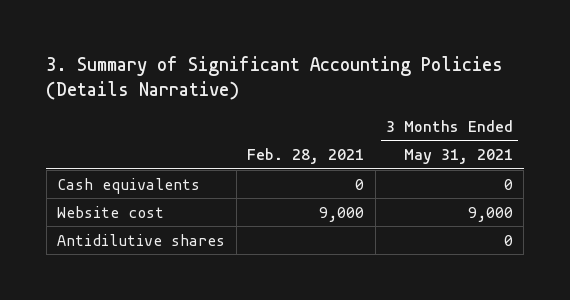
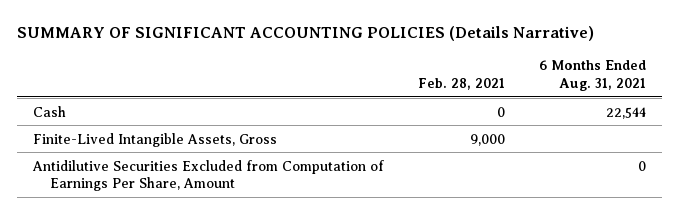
- 3. Summary of Significant Accounting Policies (Details Narrative)
+ SUMMARY OF SIGNIFICANT ACCOUNTING POLICIES (Details Narrative)
- | Feb. 28, 2021 | 3 Months Ended May 31, 2021
+ | Feb. 28, 2021 | 6 Months Ended Aug. 31, 2021
- Cash equivalents | 0 | 0
- Website cost | 9,000 | 9,000
- Antidilutive shares | | 0
+ Cash | 0 | 22,544
+ Finite-Lived Intangible Assets, Gross | 9,000 |
+ Antidilutive Securities Excluded from Computation of Earnings Per Share, Amount | | 0

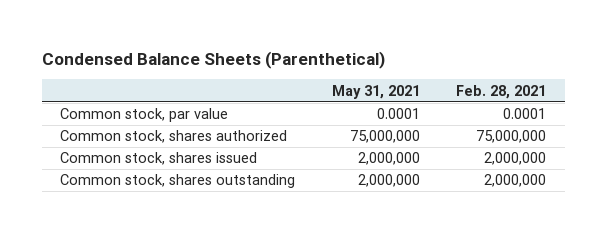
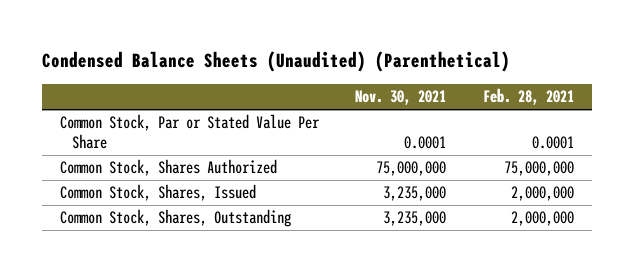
- Condensed Balance Sheets (Parenthetical)
+ Condensed Balance Sheets (Unaudited) (Parenthetical)
- | May 31, 2021 | Feb. 28, 2021
+ | Nov. 30, 2021 | Feb. 28, 2021
- Common stock, par value | 0.0001 | 0.0001
- Common stock, shares authorized | 75,000,000 | 75,000,000
- Common stock, shares issued | 2,000,000 | 2,000,000
- Common stock, shares outstanding | 2,000,000 | 2,000,000
+ Common Stock, Par or Stated Value Per Share | 0.0001 | 0.0001
+ Common Stock, Shares Authorized | 75,000,000 | 75,000,000
+ Common Stock, Shares, Issued | 3,235,000 | 2,000,000
+ Common Stock, Shares, Outstanding | 3,235,000 | 2,000,000

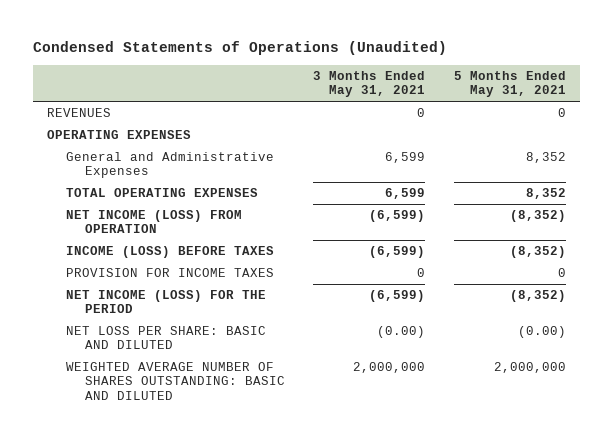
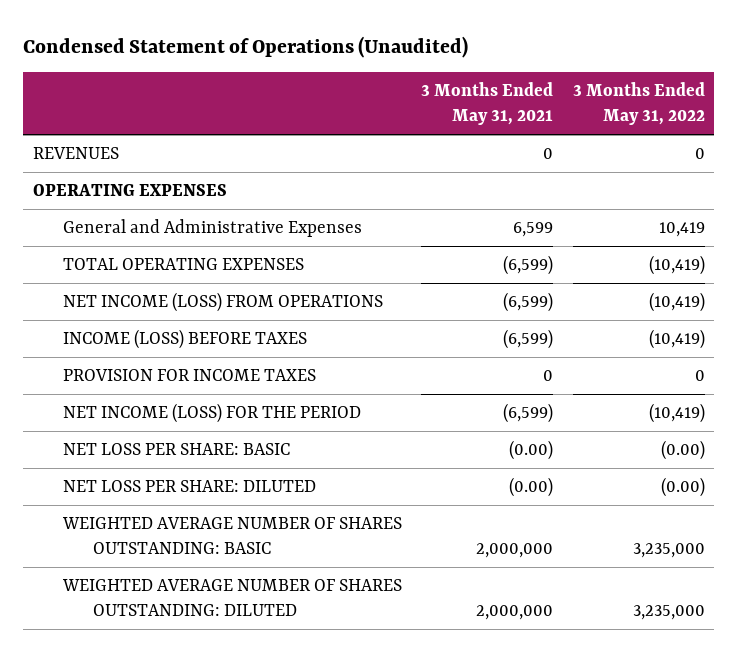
- Condensed Statements of Operations (Unaudited)
+ Condensed Statement of Operations (Unaudited)
- | 3 Months Ended May 31, 2021 | 5 Months Ended May 31, 2021
+ | 3 Months Ended May 31, 2021 | 3 Months Ended May 31, 2022
- TOTAL OPERATING EXPENSES | 6,599 | 8,352
- NET INCOME (LOSS) FROM OPERATION | (6,599) | (8,352)
+ TOTAL OPERATING EXPENSES | (6,599) | (10,419)
+ NET INCOME (LOSS) FROM OPERATIONS | (6,599) | (10,419)
- NET LOSS PER SHARE: BASIC AND DILUTED | (0.00) | (0.00)
- WEIGHTED AVERAGE NUMBER OF SHARES OUTSTANDING: BASIC AND DILUTED | 2,000,000 | 2,000,000
+ NET LOSS PER SHARE: BASIC | (0.00) | (0.00)
+ NET LOSS PER SHARE: DILUTED | (0.00) | (0.00)
+ WEIGHTED AVERAGE NUMBER OF SHARES OUTSTANDING: BASIC | 2,000,000 | 3,235,000
+ WEIGHTED AVERAGE NUMBER OF SHARES OUTSTANDING: DILUTED | 2,000,000 | 3,235,000

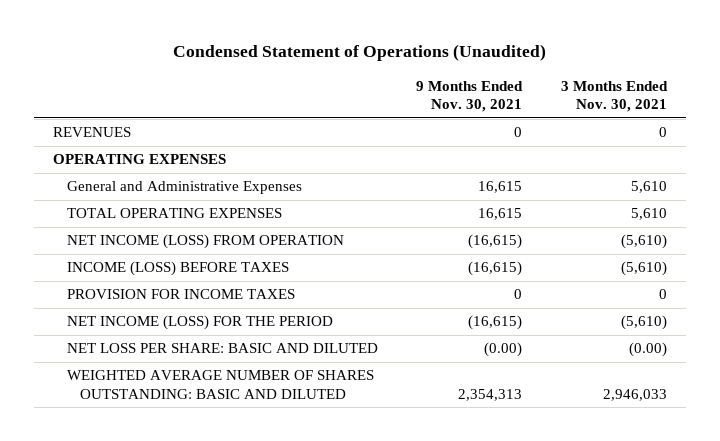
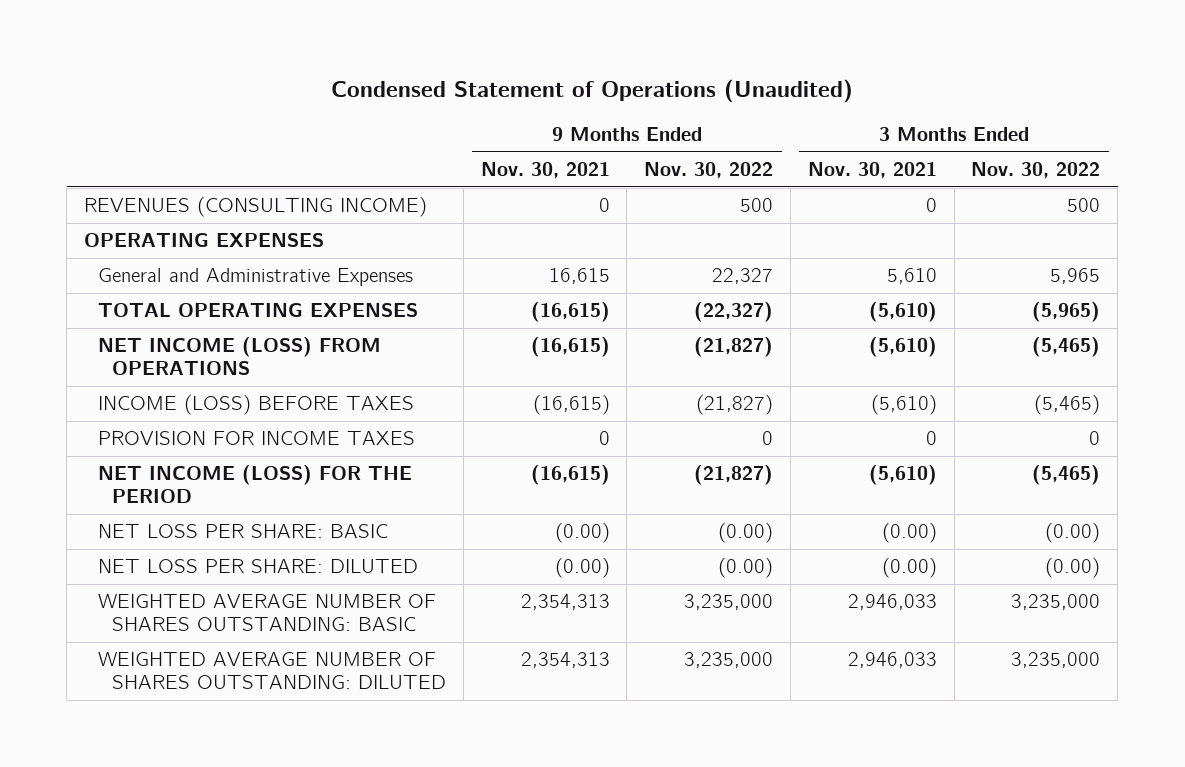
- | 9 Months Ended Nov. 30, 2021 | 3 Months Ended Nov. 30, 2021
+ | 9 Months Ended Nov. 30, 2021 | 9 Months Ended Nov. 30, 2022 | 3 Months Ended Nov. 30, 2021 | 3 Months Ended Nov. 30, 2022
- REVENUES | 0 | 0
+ REVENUES (CONSULTING INCOME) | 0 | 500 | 0 | 500
- TOTAL OPERATING EXPENSES | 16,615 | 5,610
- NET INCOME (LOSS) FROM OPERATION | (16,615) | (5,610)
+ TOTAL OPERATING EXPENSES | (16,615) | (22,327) | (5,610) | (5,965)
+ NET INCOME (LOSS) FROM OPERATIONS | (16,615) | (21,827) | (5,610) | (5,465)
- NET LOSS PER SHARE: BASIC AND DILUTED | (0.00) | (0.00)
- WEIGHTED AVERAGE NUMBER OF SHARES OUTSTANDING: BASIC AND DILUTED | 2,354,313 | 2,946,033
+ NET LOSS PER SHARE: BASIC | (0.00) | (0.00) | (0.00) | (0.00)
+ NET LOSS PER SHARE: DILUTED | (0.00) | (0.00) | (0.00) | (0.00)
+ WEIGHTED AVERAGE NUMBER OF SHARES OUTSTANDING: BASIC | 2,354,313 | 3,235,000 | 2,946,033 | 3,235,000
+ WEIGHTED AVERAGE NUMBER OF SHARES OUTSTANDING: DILUTED | 2,354,313 | 3,235,000 | 2,946,033 | 3,235,000

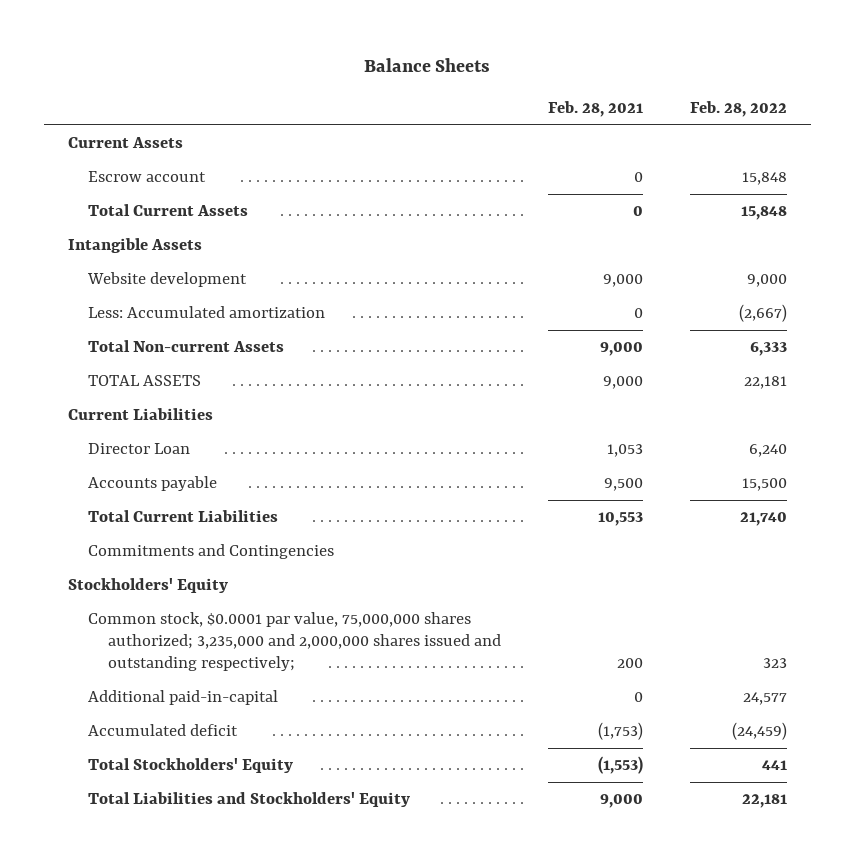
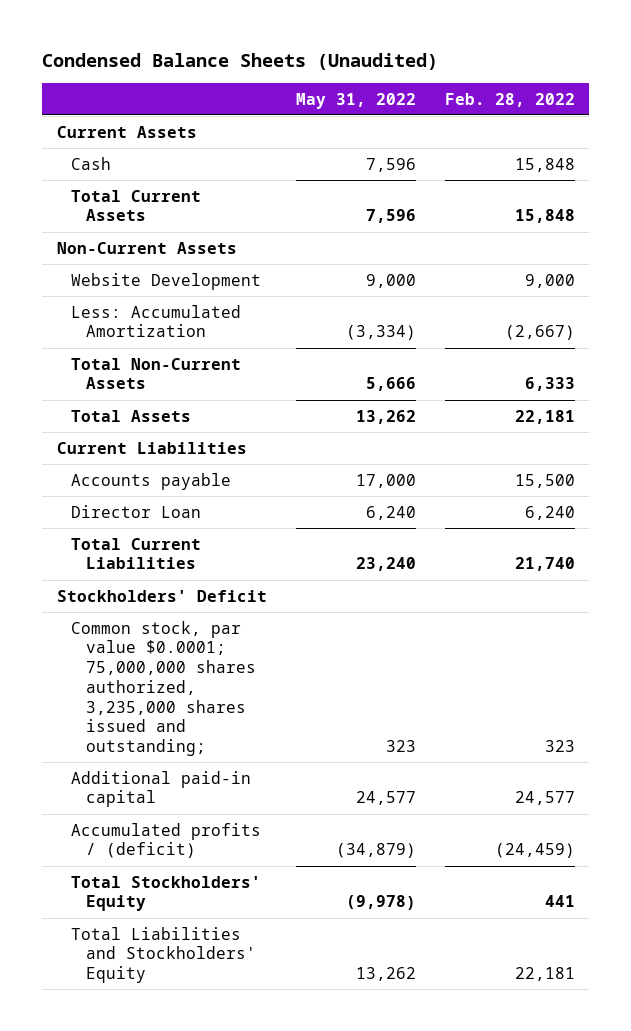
- Balance Sheets
+ Condensed Balance Sheets (Unaudited)
- | Feb. 28, 2021 | Feb. 28, 2022
+ | May 31, 2022 | Feb. 28, 2022
- Escrow account | 0 | 15,848
+ Cash | 7,596 | 15,848
- Intangible Assets
- Website development | 9,000 | 9,000
- Less: Accumulated amortization | 0 | (2,667)
- Total Non-current Assets | 9,000 | 6,333
- TOTAL ASSETS | 9,000 | 22,181
+ Non-Current Assets
+ Website Development | 9,000 | 9,000
+ Less: Accumulated Amortization | (3,334) | (2,667)
+ Total Non-Current Assets | 5,666 | 6,333
+ Total Assets | 13,262 | 22,181
moved down: Director Loan | 6,240 | 6,240
- Commitments and Contingencies
- Stockholders' Equity
- Common stock, $0.0001 par value, 75,000,000 shares authorized; 3,235,000 and 2,000,000 shares issued and outstanding respectively; | 200 | 323
- Additional paid-in-capital | 0 | 24,577
- Accumulated deficit | (1,753) | (24,459)
+ Stockholders' Deficit
+ Common stock, par value $0.0001; 75,000,000 shares authorized, 3,235,000 shares issued and outstanding; | 323 | 323
+ Additional paid-in capital | 24,577 | 24,577
+ Accumulated profits / (deficit) | (34,879) | (24,459)

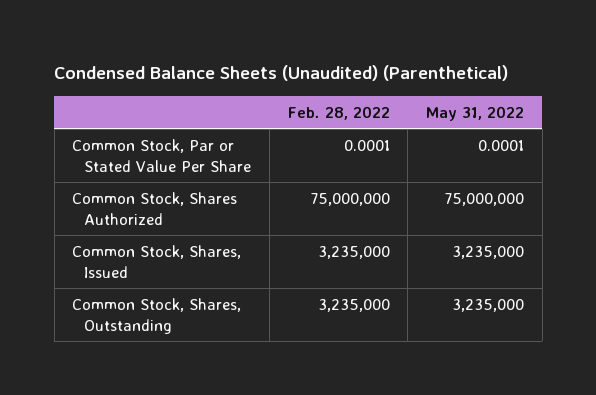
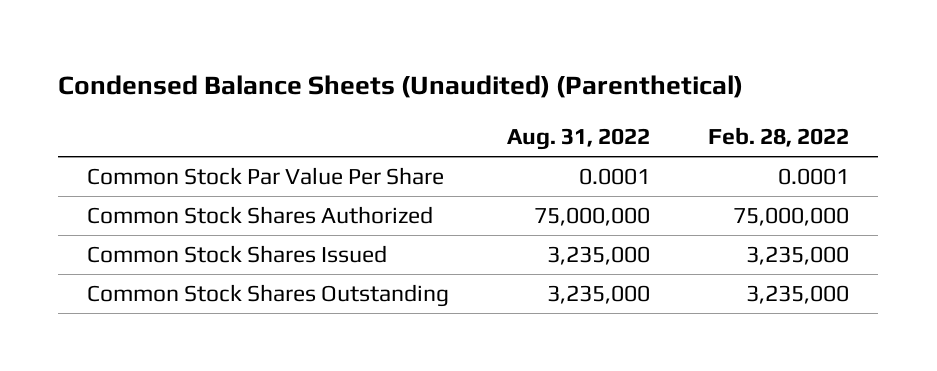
- | Feb. 28, 2022 | May 31, 2022
+ | Aug. 31, 2022 | Feb. 28, 2022
- Common Stock, Par or Stated Value Per Share | 0.0001 | 0.0001
- Common Stock, Shares Authorized | 75,000,000 | 75,000,000
- Common Stock, Shares, Issued | 3,235,000 | 3,235,000
- Common Stock, Shares, Outstanding | 3,235,000 | 3,235,000
+ Common Stock Par Value Per Share | 0.0001 | 0.0001
+ Common Stock Shares Authorized | 75,000,000 | 75,000,000
+ Common Stock Shares Issued | 3,235,000 | 3,235,000
+ Common Stock Shares Outstanding | 3,235,000 | 3,235,000

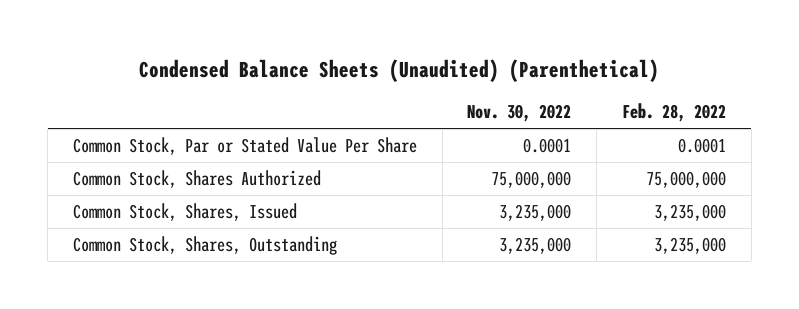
- | Aug. 31, 2022 | Feb. 28, 2022
+ | Nov. 30, 2022 | Feb. 28, 2022
- Common Stock Par Value Per Share | 0.0001 | 0.0001
- Common Stock Shares Authorized | 75,000,000 | 75,000,000
- Common Stock Shares Issued | 3,235,000 | 3,235,000
- Common Stock Shares Outstanding | 3,235,000 | 3,235,000
+ Common Stock, Par or Stated Value Per Share | 0.0001 | 0.0001
+ Common Stock, Shares Authorized | 75,000,000 | 75,000,000
+ Common Stock, Shares, Issued | 3,235,000 | 3,235,000
+ Common Stock, Shares, Outstanding | 3,235,000 | 3,235,000

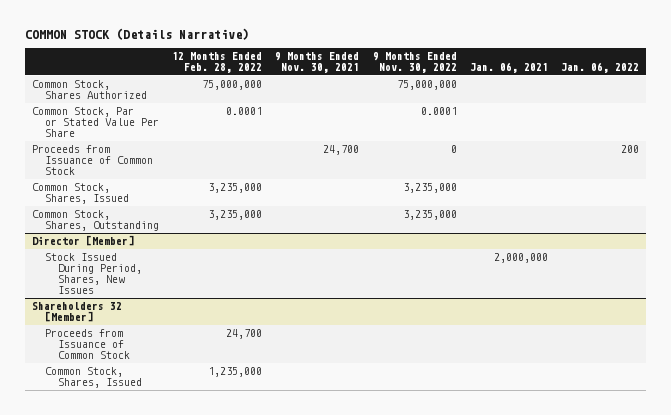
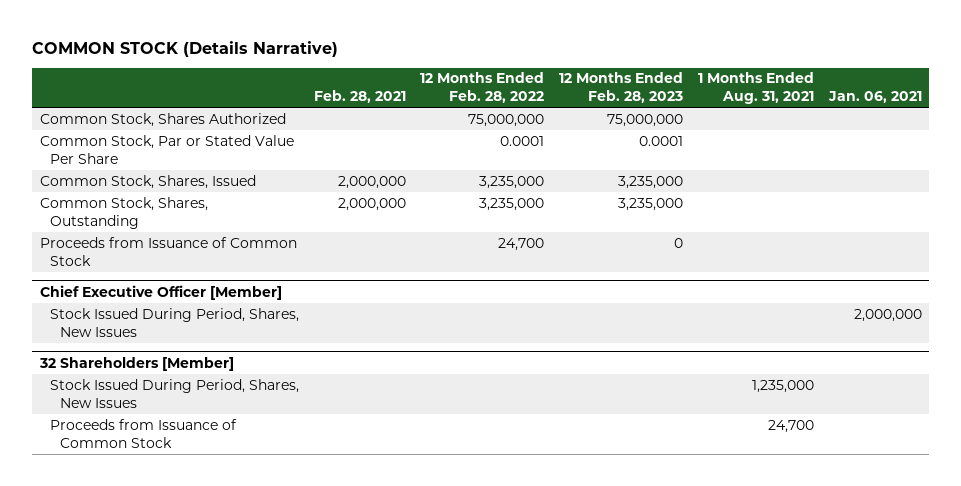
- | 12 Months Ended Feb. 28, 2022 | 9 Months Ended Nov. 30, 2021 | 9 Months Ended Nov. 30, 2022 | Jan. 06, 2021 | Jan. 06, 2022
+ | Feb. 28, 2021 | 12 Months Ended Feb. 28, 2022 | 12 Months Ended Feb. 28, 2023 | 1 Months Ended Aug. 31, 2021 | Jan. 06, 2021
- Proceeds from Issuance of Common Stock | | 24,700 | 0 | | 200
- Director [Member]
- Stock Issued During Period, Shares, New Issues | | | | 2,000,000 |
- Shareholders 32 [Member]
- Common Stock, Shares, Issued | 1,235,000 | | | |
+ Chief Executive Officer [Member]
+ Stock Issued During Period, Shares, New Issues | | | | | 2,000,000
+ 32 Shareholders [Member]
+ Stock Issued During Period, Shares, New Issues | | | | 1,235,000 |
+ Proceeds from Issuance of Common Stock | | | | 24,700 |

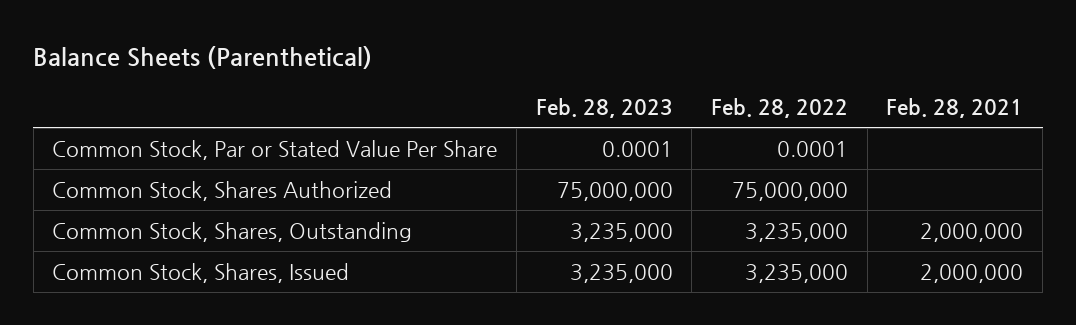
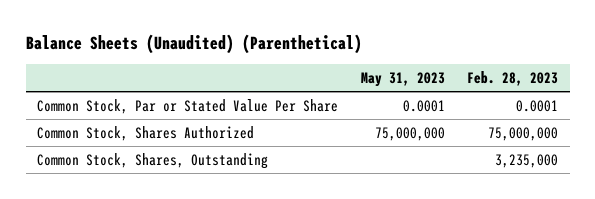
- Balance Sheets (Parenthetical)
+ Balance Sheets (Unaudited) (Parenthetical)
- | Feb. 28, 2023 | Feb. 28, 2022 | Feb. 28, 2021
+ | May 31, 2023 | Feb. 28, 2023
- Common Stock, Shares, Issued | 3,235,000 | 3,235,000 | 2,000,000

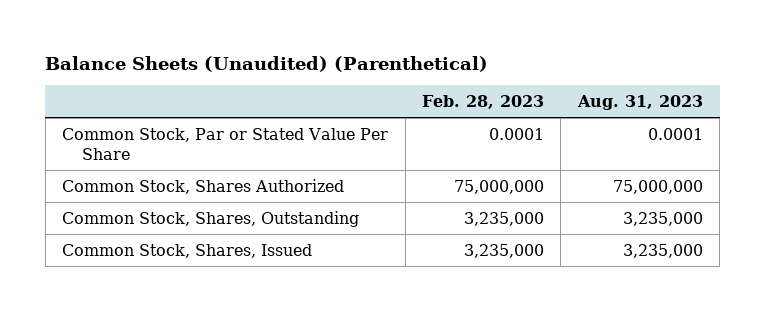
- | May 31, 2023 | Feb. 28, 2023
+ | Feb. 28, 2023 | Aug. 31, 2023
+ Common Stock, Shares, Issued | 3,235,000 | 3,235,000

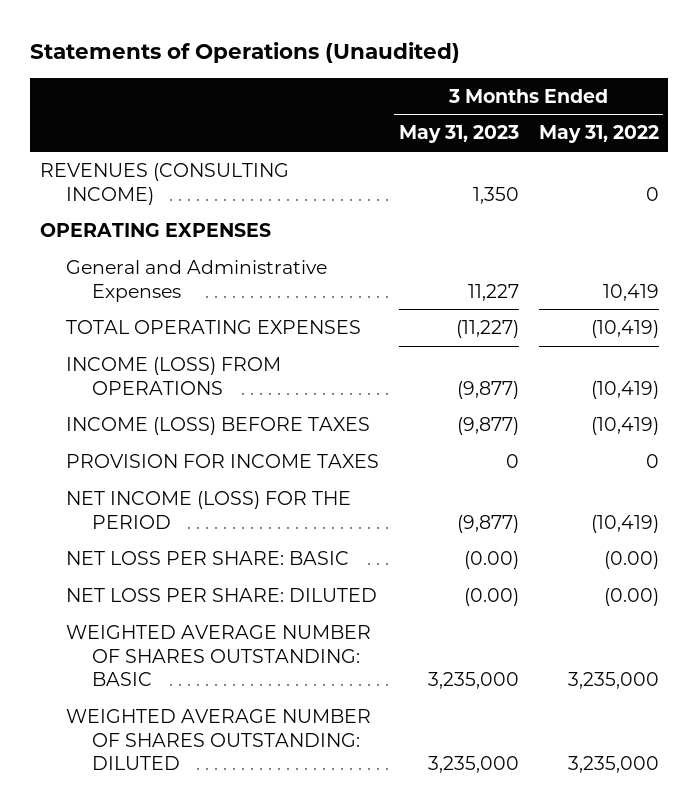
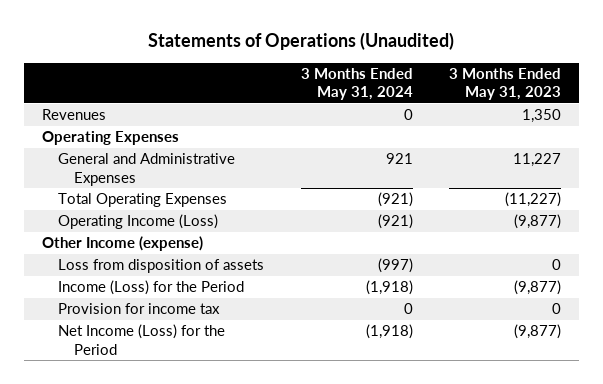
- | 3 Months Ended May 31, 2023 | 3 Months Ended May 31, 2022
+ | 3 Months Ended May 31, 2024 | 3 Months Ended May 31, 2023
- REVENUES (CONSULTING INCOME) | 1,350 | 0
- OPERATING EXPENSES
+ Revenues | 0 | 1,350
+ Operating Expenses
- TOTAL OPERATING EXPENSES | (11,227) | (10,419)
- INCOME (LOSS) FROM OPERATIONS | (9,877) | (10,419)
- INCOME (LOSS) BEFORE TAXES | (9,877) | (10,419)
- PROVISION FOR INCOME TAXES | 0 | 0
- NET INCOME (LOSS) FOR THE PERIOD | (9,877) | (10,419)
- NET LOSS PER SHARE: BASIC | (0.00) | (0.00)
- NET LOSS PER SHARE: DILUTED | (0.00) | (0.00)
- WEIGHTED AVERAGE NUMBER OF SHARES OUTSTANDING: BASIC | 3,235,000 | 3,235,000
- WEIGHTED AVERAGE NUMBER OF SHARES OUTSTANDING: DILUTED | 3,235,000 | 3,235,000
+ Total Operating Expenses | (921) | (11,227)
+ Operating Income (Loss) | (921) | (9,877)
+ Other Income (expense)
+ Loss from disposition of assets | (997) | 0
+ Income (Loss) for the Period | (1,918) | (9,877)
+ Provision for income tax | 0 | 0
+ Net Income (Loss) for the Period | (1,918) | (9,877)

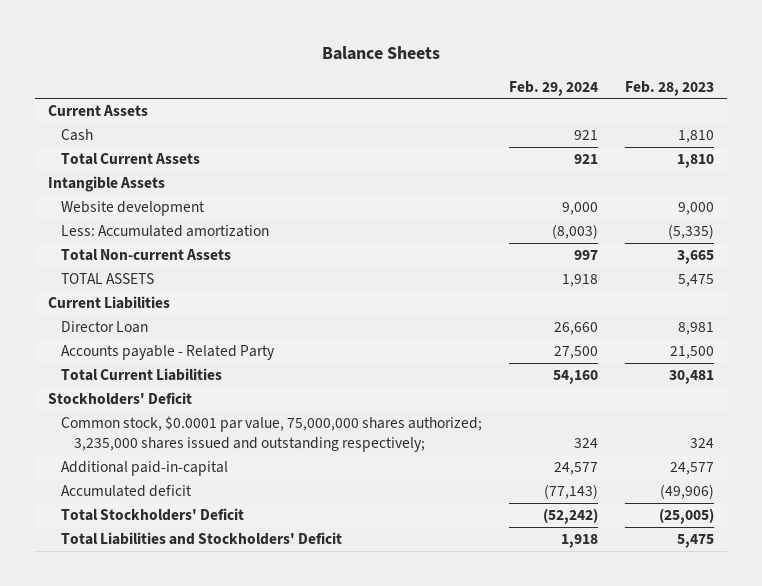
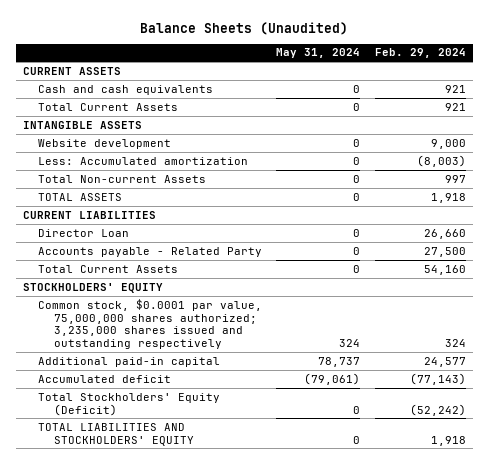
- Balance Sheets
+ Balance Sheets (Unaudited)
- | Feb. 29, 2024 | Feb. 28, 2023
+ | May 31, 2024 | Feb. 29, 2024
- Current Assets
- Cash | 921 | 1,810
+ CURRENT ASSETS
+ Cash and cash equivalents | 0 | 921
- Intangible Assets
+ INTANGIBLE ASSETS
- Current Liabilities
+ CURRENT LIABILITIES
- Total Current Liabilities | 54,160 | 30,481
- Stockholders' Deficit
- Common stock, $0.0001 par value, 75,000,000 shares authorized; 3,235,000 shares issued and outstanding respectively; | 324 | 324
- Additional paid-in-capital | 24,577 | 24,577
+ Total Current Assets | 0 | 54,160
+ STOCKHOLDERS' EQUITY
+ Common stock, $0.0001 par value, 75,000,000 shares authorized; 3,235,000 shares issued and outstanding respectively | 324 | 324
+ Additional paid-in capital | 78,737 | 24,577
- Total Stockholders' Deficit | (52,242) | (25,005)
- Total Liabilities and Stockholders' Deficit | 1,918 | 5,475
+ Total Stockholders' Equity (Deficit) | 0 | (52,242)
+ TOTAL LIABILITIES AND STOCKHOLDERS' EQUITY | 0 | 1,918

